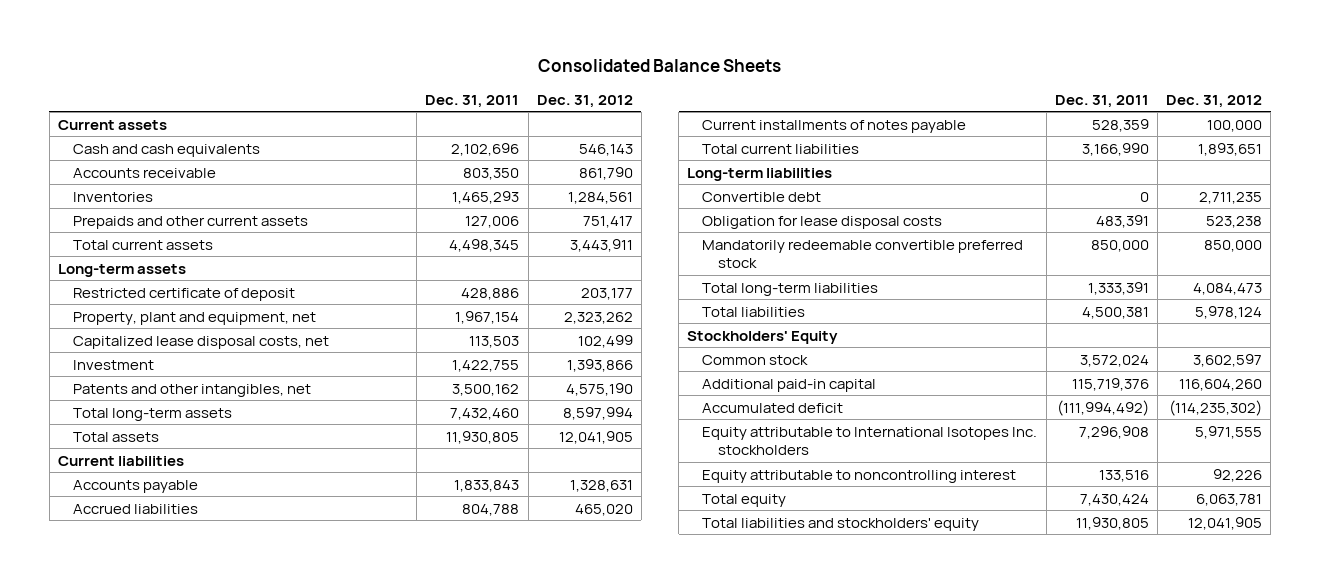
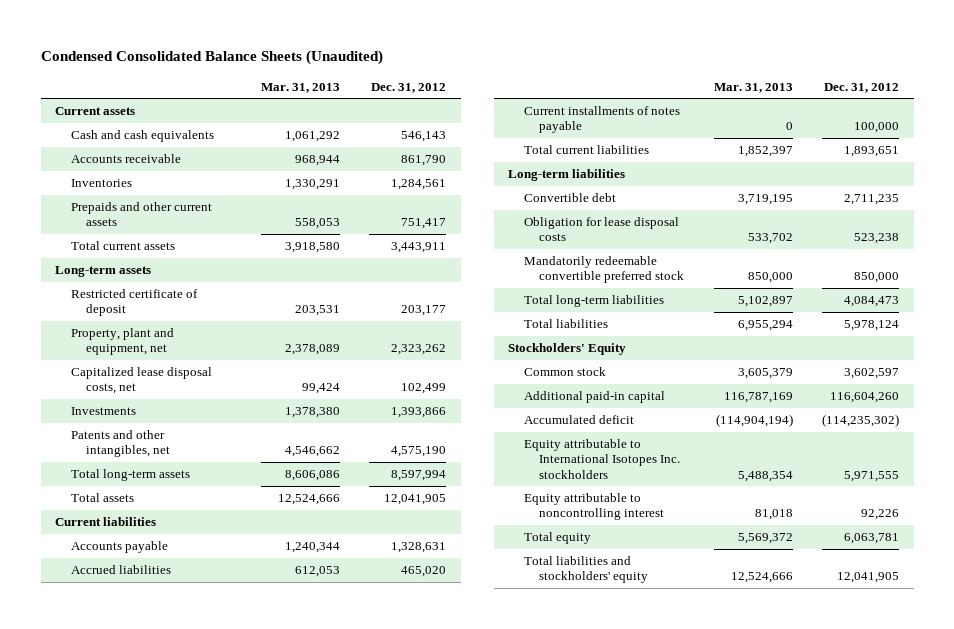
- Consolidated Balance Sheets
+ Condensed Consolidated Balance Sheets (Unaudited)
- | Dec. 31, 2011 | Dec. 31, 2012
+ | Mar. 31, 2013 | Dec. 31, 2012
- Investment | 1,422,755 | 1,393,866
+ Investments | 1,378,380 | 1,393,866

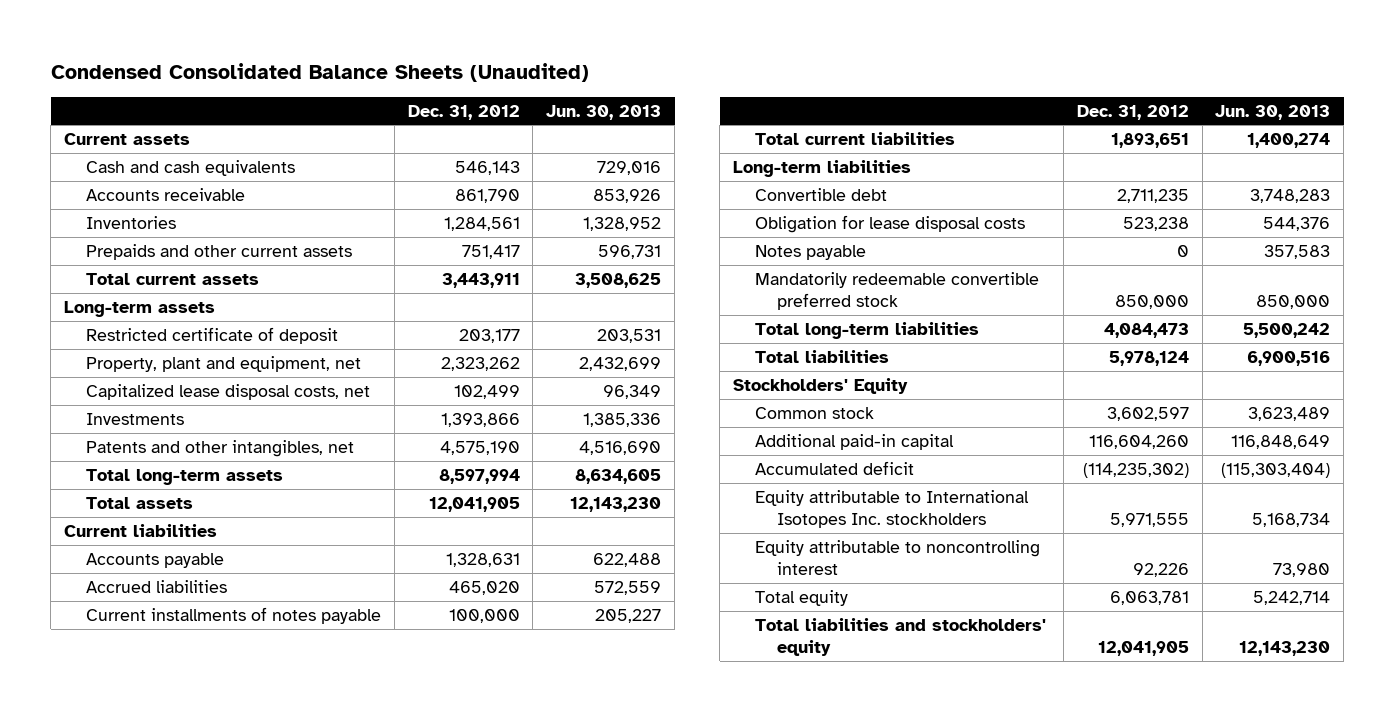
- | Mar. 31, 2013 | Dec. 31, 2012
+ | Dec. 31, 2012 | Jun. 30, 2013
+ Notes payable | 0 | 357,583

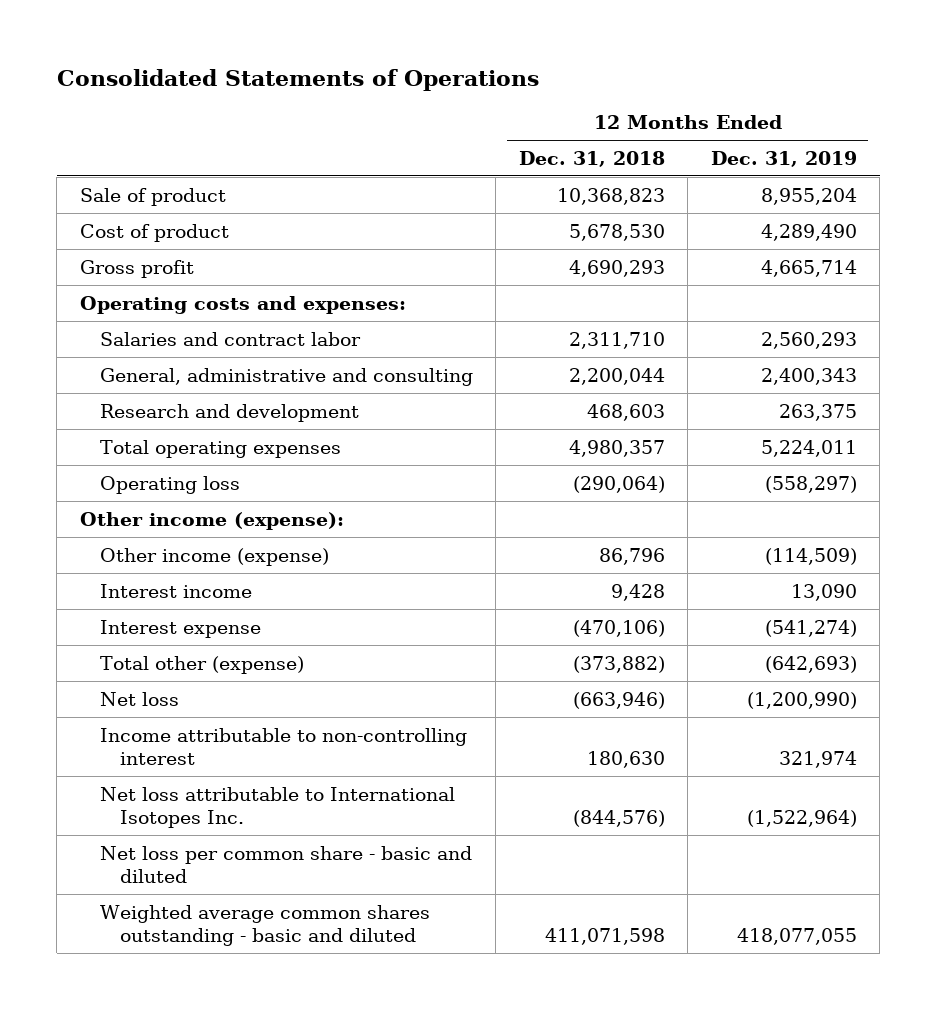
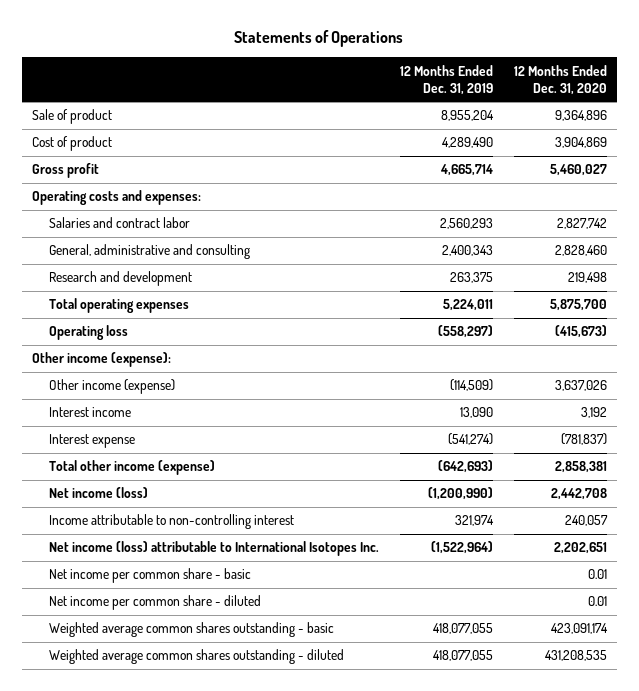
- Consolidated Statements of Operations
+ Statements of Operations
- | 12 Months Ended Dec. 31, 2018 | 12 Months Ended Dec. 31, 2019
+ | 12 Months Ended Dec. 31, 2019 | 12 Months Ended Dec. 31, 2020
- Total other (expense) | (373,882) | (642,693)
- Net loss | (663,946) | (1,200,990)
+ Total other income (expense) | (642,693) | 2,858,381
+ Net income (loss) | (1,200,990) | 2,442,708
- Net loss attributable to International Isotopes Inc. | (844,576) | (1,522,964)
- Net loss per common share - basic and diluted
- Weighted average common shares outstanding - basic and diluted | 411,071,598 | 418,077,055
+ Net income (loss) attributable to International Isotopes Inc. | (1,522,964) | 2,202,651
+ Net income per common share - basic | | 0.01
+ Net income per common share - diluted | | 0.01
+ Weighted average common shares outstanding - basic | 418,077,055 | 423,091,174
+ Weighted average common shares outstanding - diluted | 418,077,055 | 431,208,535

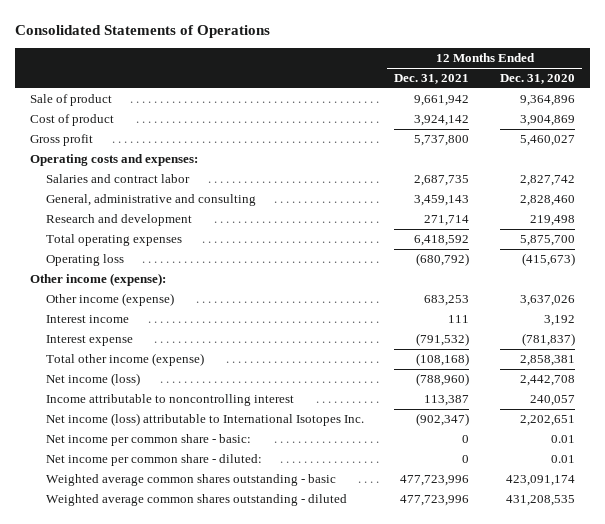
- Statements of Operations
+ Consolidated Statements of Operations
- | 12 Months Ended Dec. 31, 2019 | 12 Months Ended Dec. 31, 2020
+ | 12 Months Ended Dec. 31, 2021 | 12 Months Ended Dec. 31, 2020
- Income attributable to non-controlling interest | 321,974 | 240,057
+ Income attributable to noncontrolling interest | 113,387 | 240,057
- Net income per common share - basic | | 0.01
- Net income per common share - diluted | | 0.01
+ Net income per common share - basic: | 0 | 0.01
+ Net income per common share - diluted: | 0 | 0.01

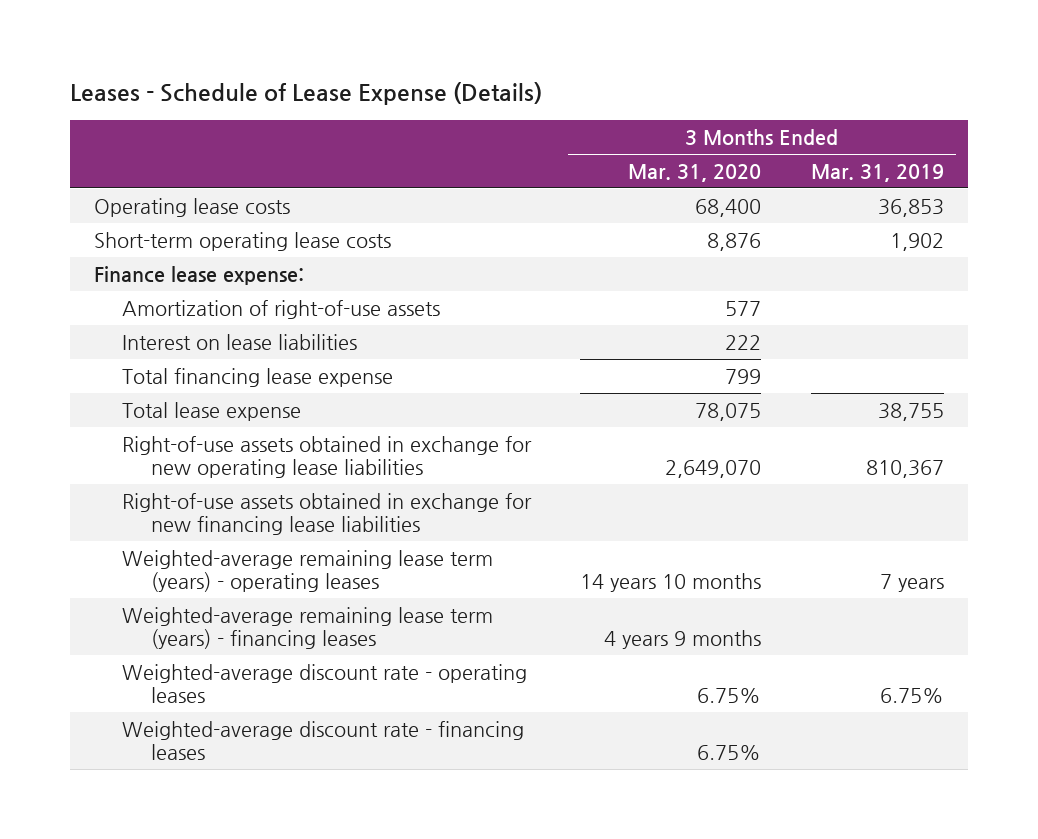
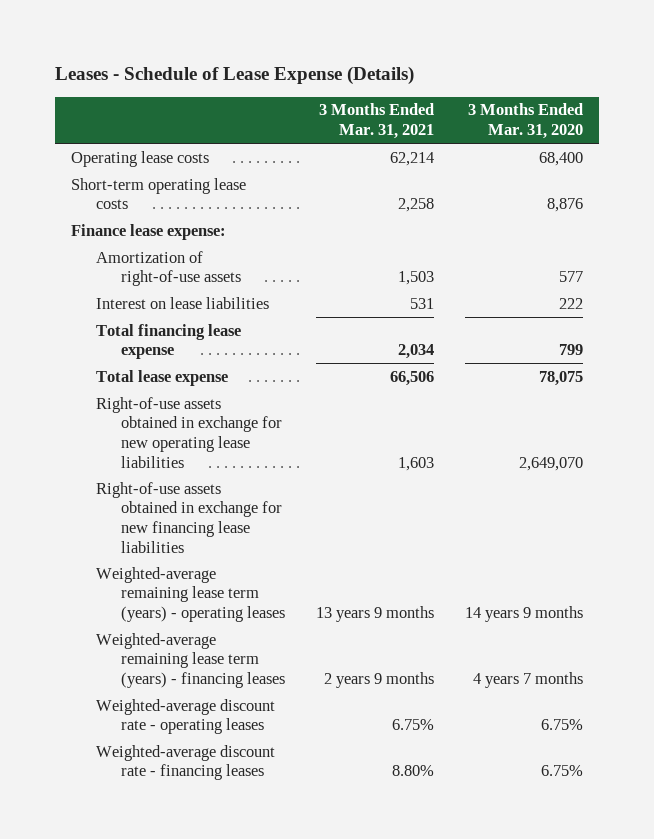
- | 3 Months Ended Mar. 31, 2020 | 3 Months Ended Mar. 31, 2019
+ | 3 Months Ended Mar. 31, 2021 | 3 Months Ended Mar. 31, 2020
- Weighted-average remaining lease term (years) - operating leases | 14 years 10 months | 7 years
- Weighted-average remaining lease term (years) - financing leases | 4 years 9 months |
+ Weighted-average remaining lease term (years) - operating leases | 13 years 9 months | 14 years 9 months
+ Weighted-average remaining lease term (years) - financing leases | 2 years 9 months | 4 years 7 months

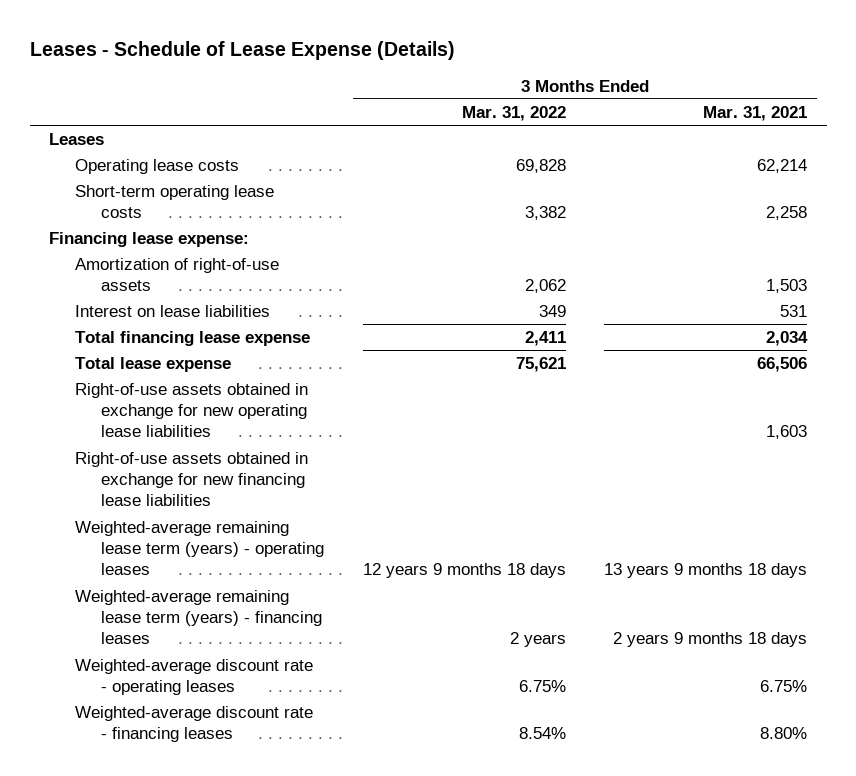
- | 3 Months Ended Mar. 31, 2021 | 3 Months Ended Mar. 31, 2020
+ | 3 Months Ended Mar. 31, 2022 | 3 Months Ended Mar. 31, 2021
+ Leases
- Finance lease expense:
+ Financing lease expense:
- Weighted-average remaining lease term (years) - operating leases | 13 years 9 months | 14 years 9 months
- Weighted-average remaining lease term (years) - financing leases | 2 years 9 months | 4 years 7 months
+ Weighted-average remaining lease term (years) - operating leases | 12 years 9 months 18 days | 13 years 9 months 18 days
+ Weighted-average remaining lease term (years) - financing leases | 2 years | 2 years 9 months 18 days

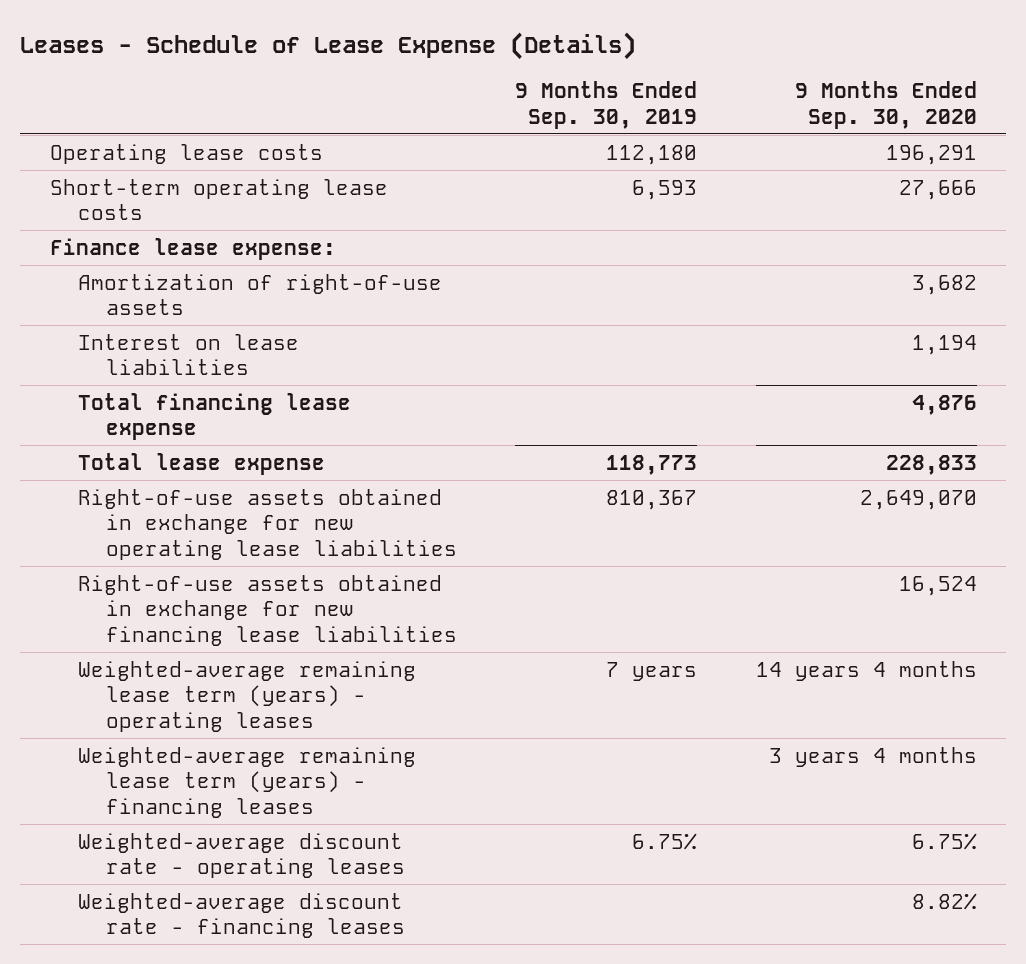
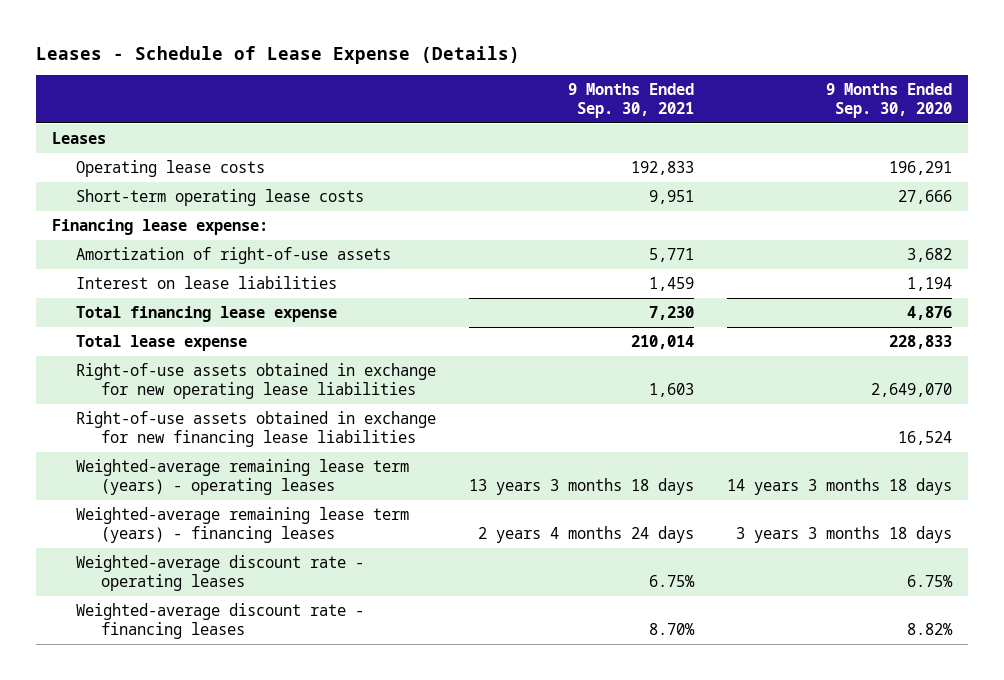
- | 9 Months Ended Sep. 30, 2019 | 9 Months Ended Sep. 30, 2020
+ | 9 Months Ended Sep. 30, 2021 | 9 Months Ended Sep. 30, 2020
+ Leases
- Finance lease expense:
+ Financing lease expense:
- Weighted-average remaining lease term (years) - operating leases | 7 years | 14 years 4 months
- Weighted-average remaining lease term (years) - financing leases | | 3 years 4 months
+ Weighted-average remaining lease term (years) - operating leases | 13 years 3 months 18 days | 14 years 3 months 18 days
+ Weighted-average remaining lease term (years) - financing leases | 2 years 4 months 24 days | 3 years 3 months 18 days

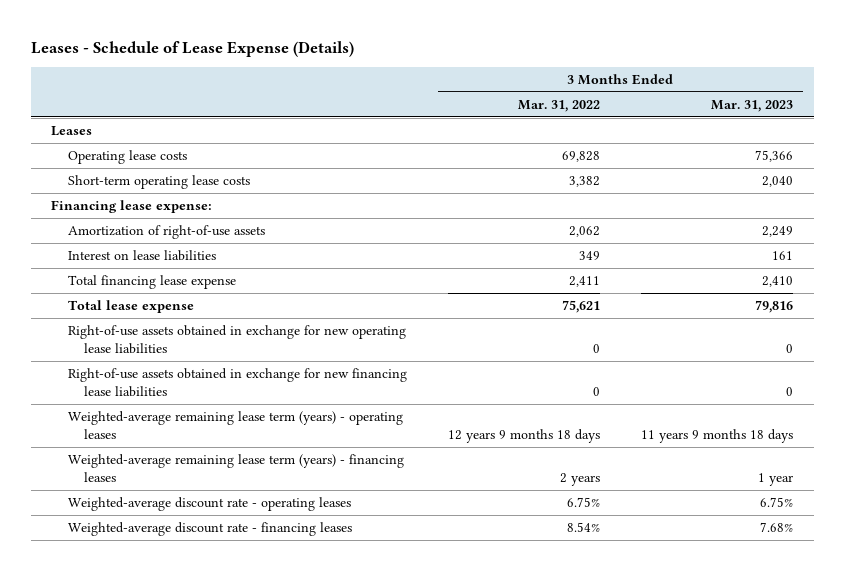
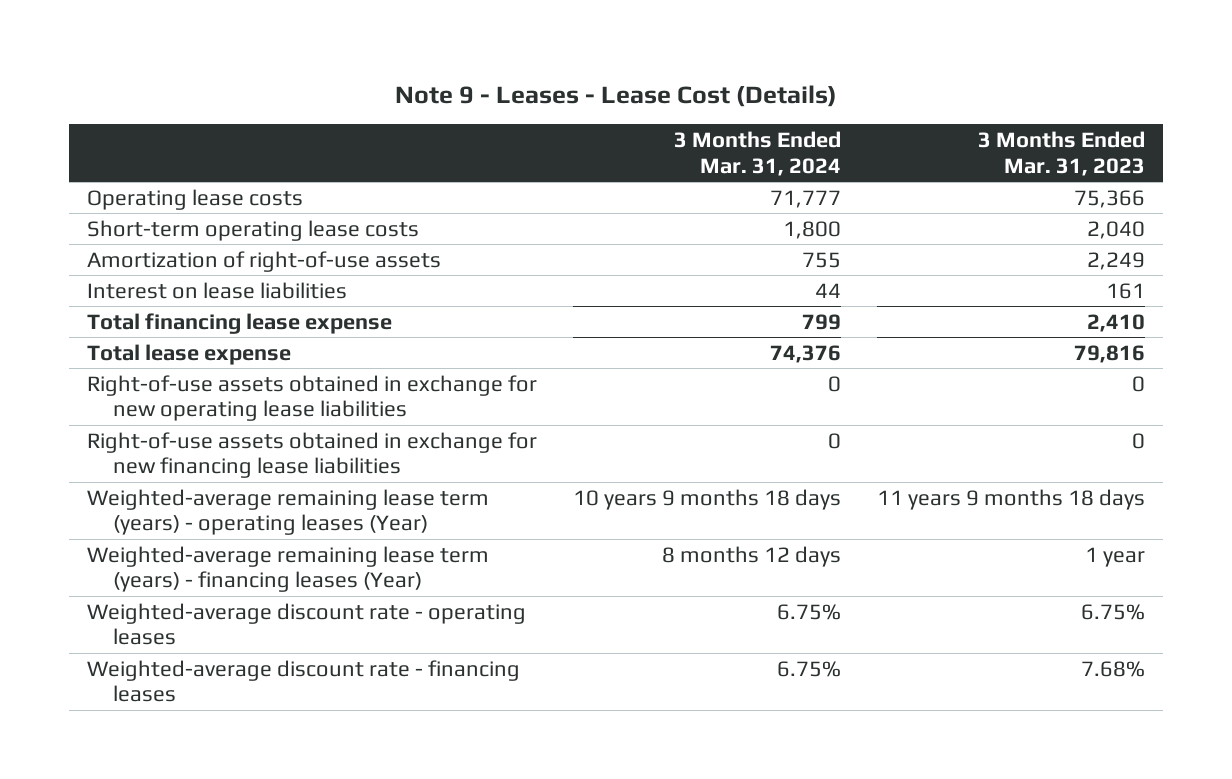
- Leases - Schedule of Lease Expense (Details)
+ Note 9 - Leases - Lease Cost (Details)
- | 3 Months Ended Mar. 31, 2022 | 3 Months Ended Mar. 31, 2023
+ | 3 Months Ended Mar. 31, 2024 | 3 Months Ended Mar. 31, 2023
- Leases
- Financing lease expense:
- Weighted-average remaining lease term (years) - operating leases | 12 years 9 months 18 days | 11 years 9 months 18 days
- Weighted-average remaining lease term (years) - financing leases | 2 years | 1 year
+ Weighted-average remaining lease term (years) - operating leases (Year) | 10 years 9 months 18 days | 11 years 9 months 18 days
+ Weighted-average remaining lease term (years) - financing leases (Year) | 8 months 12 days | 1 year

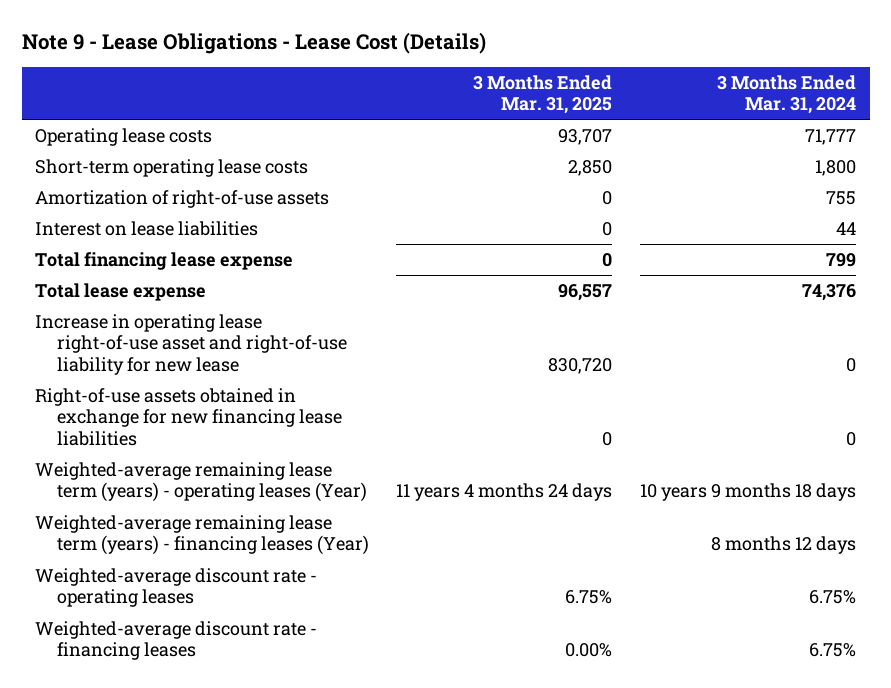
- Note 9 - Leases - Lease Cost (Details)
+ Note 9 - Lease Obligations - Lease Cost (Details)
- | 3 Months Ended Mar. 31, 2024 | 3 Months Ended Mar. 31, 2023
+ | 3 Months Ended Mar. 31, 2025 | 3 Months Ended Mar. 31, 2024
- Right-of-use assets obtained in exchange for new operating lease liabilities | 0 | 0
+ Increase in operating lease right-of-use asset and right-of-use liability for new lease | 830,720 | 0

